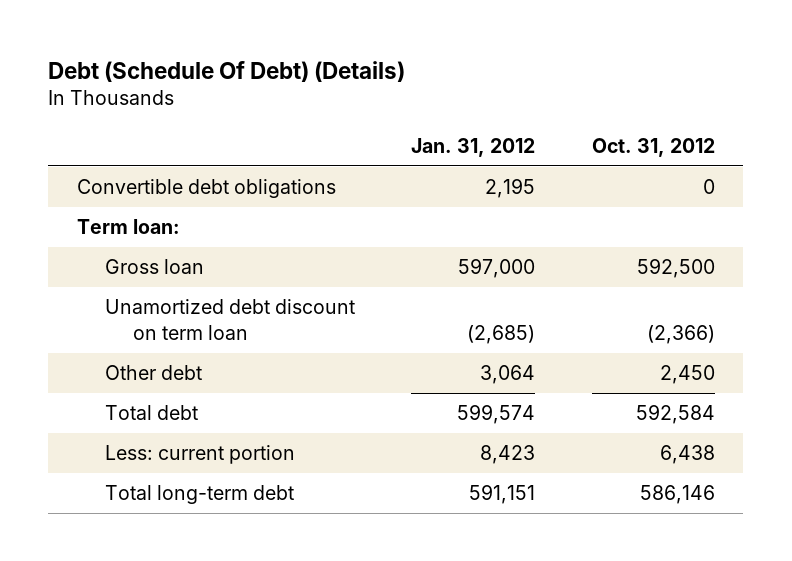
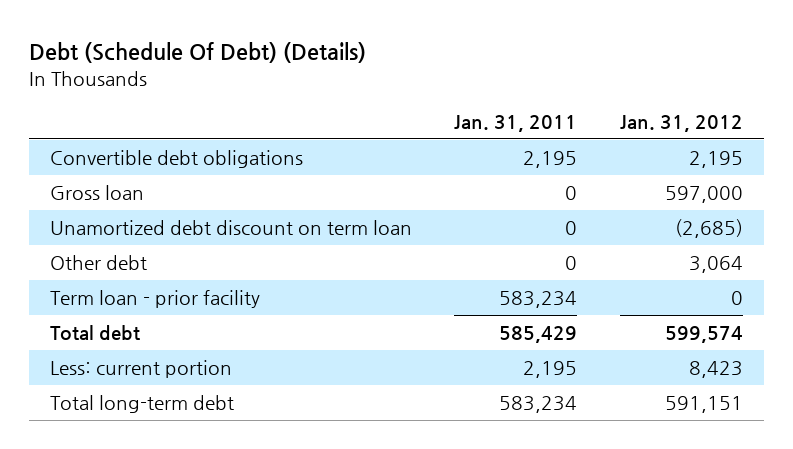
- | Jan. 31, 2012 | Oct. 31, 2012
+ | Jan. 31, 2011 | Jan. 31, 2012
- Term loan:
+ Term loan - prior facility | 583,234 | 0

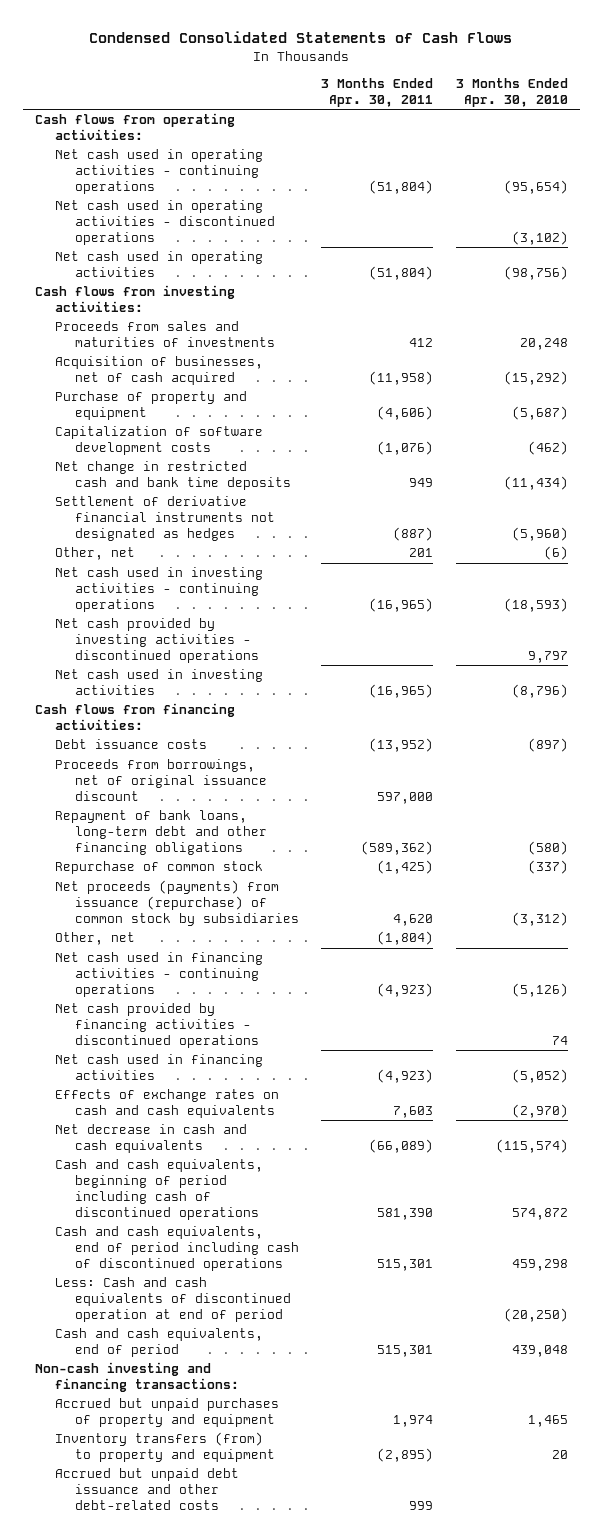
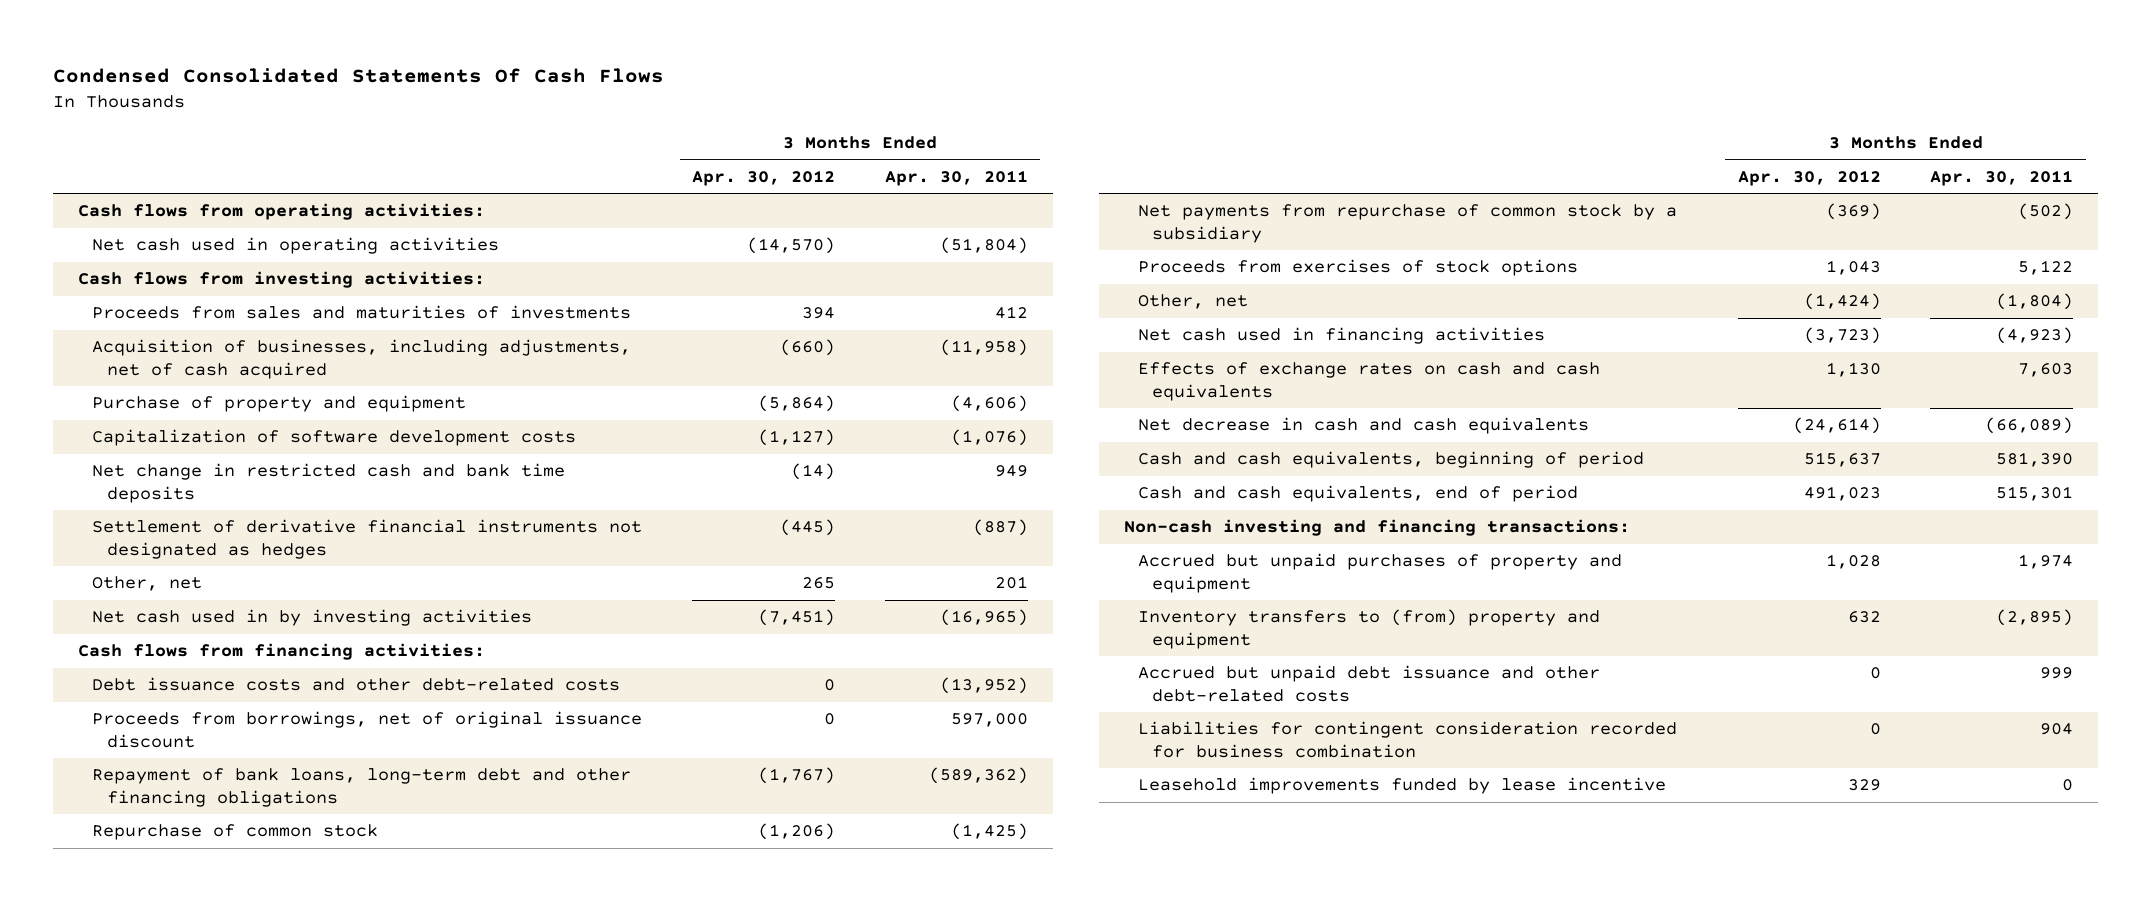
- Condensed Consolidated Statements of Cash Flows
+ Condensed Consolidated Statements Of Cash Flows
- | 3 Months Ended Apr. 30, 2011 | 3 Months Ended Apr. 30, 2010
+ | 3 Months Ended Apr. 30, 2012 | 3 Months Ended Apr. 30, 2011
- Net cash used in operating activities - continuing operations | (51,804) | (95,654)
- Net cash used in operating activities - discontinued operations | | (3,102)
- Acquisition of businesses, net of cash acquired | (11,958) | (15,292)
+ Acquisition of businesses, including adjustments, net of cash acquired | (660) | (11,958)
- Net cash used in investing activities - continuing operations | (16,965) | (18,593)
- Net cash provided by investing activities - discontinued operations | | 9,797
- Net cash used in investing activities | (16,965) | (8,796)
+ Net cash used in by investing activities | (7,451) | (16,965)
- Debt issuance costs | (13,952) | (897)
+ Debt issuance costs and other debt-related costs | 0 | (13,952)
- Net proceeds (payments) from issuance (repurchase) of common stock by subsidiaries | 4,620 | (3,312)
+ Net payments from repurchase of common stock by a subsidiary | (369) | (502)
+ Proceeds from exercises of stock options | 1,043 | 5,122
- Net cash used in financing activities - continuing operations | (4,923) | (5,126)
- Net cash provided by financing activities - discontinued operations | | 74
- Cash and cash equivalents, beginning of period including cash of discontinued operations | 581,390 | 574,872
- Cash and cash equivalents, end of period including cash of discontinued operations | 515,301 | 459,298
- Less: Cash and cash equivalents of discontinued operation at end of period | | (20,250)
+ Cash and cash equivalents, beginning of period | 515,637 | 581,390
- Inventory transfers (from) to property and equipment | (2,895) | 20
+ Inventory transfers to (from) property and equipment | 632 | (2,895)
+ Liabilities for contingent consideration recorded for business combination | 0 | 904
+ Leasehold improvements funded by lease incentive | 329 | 0

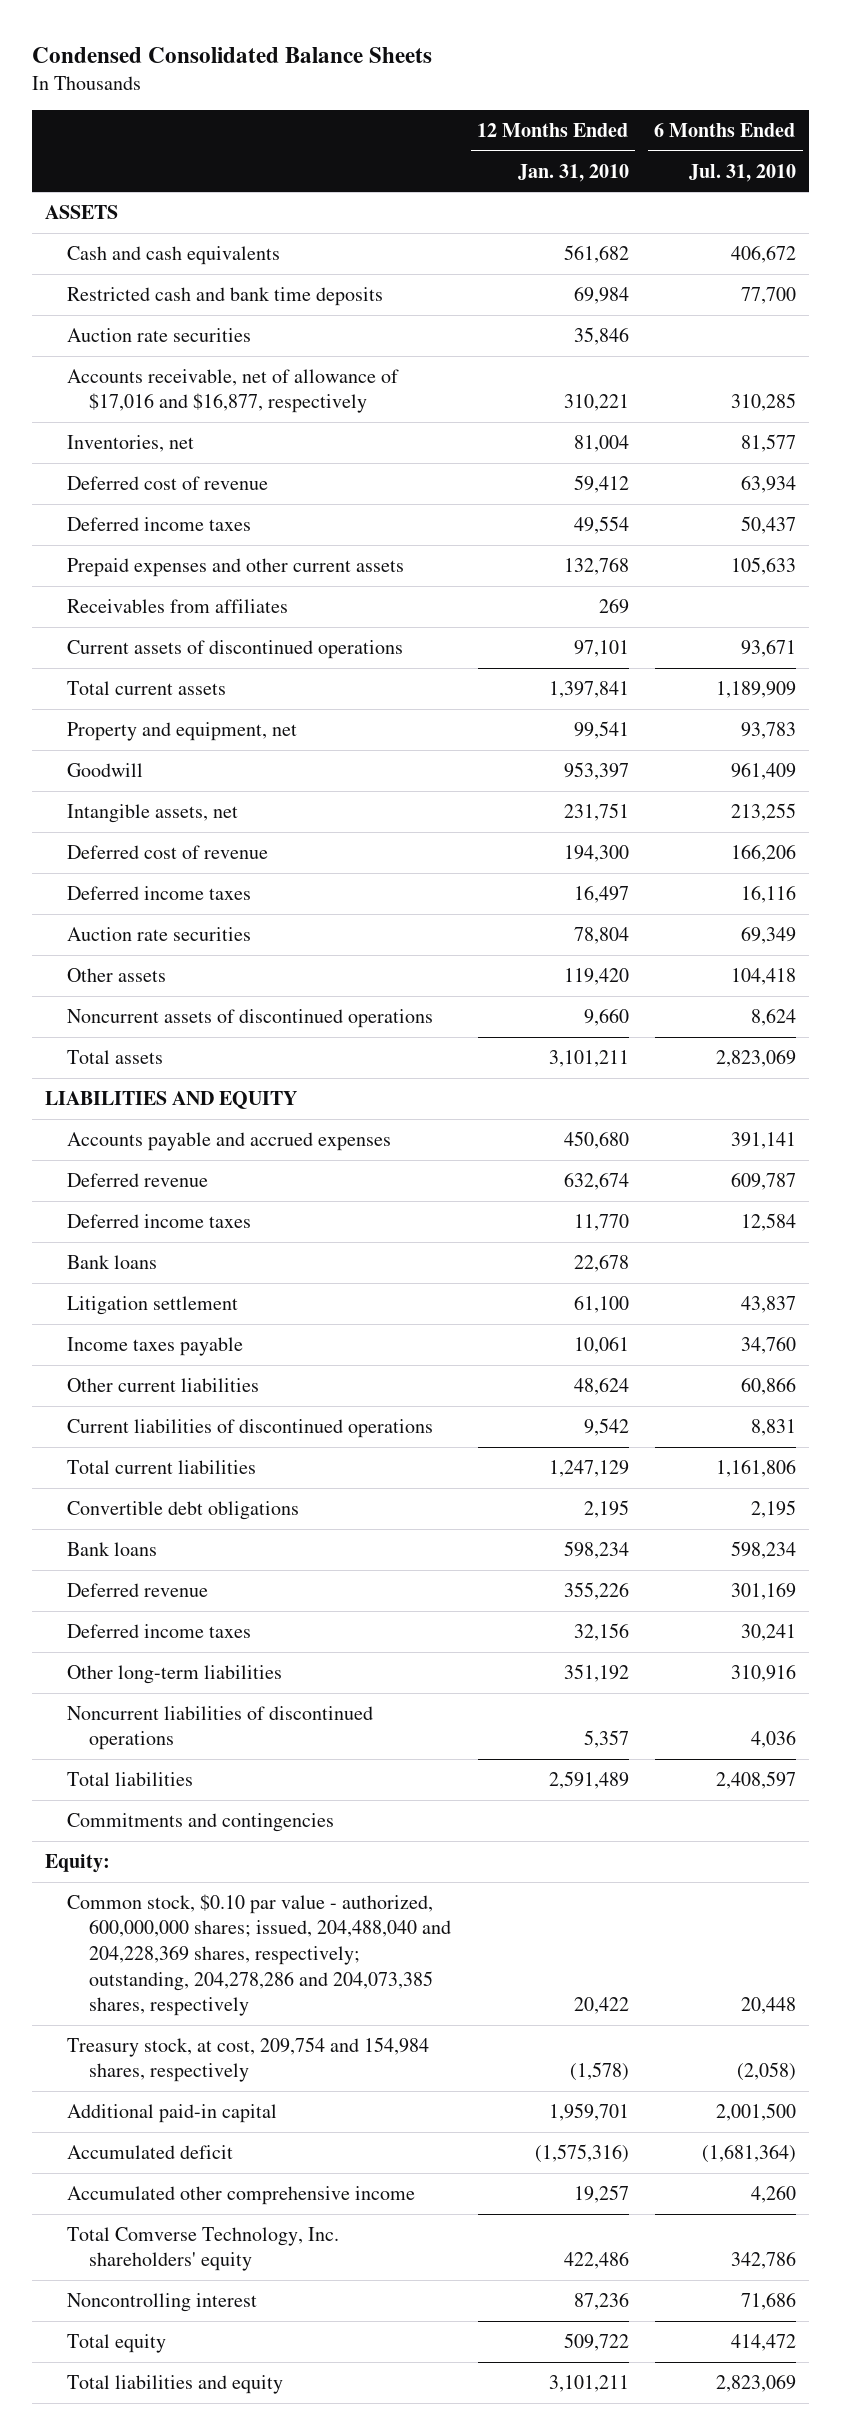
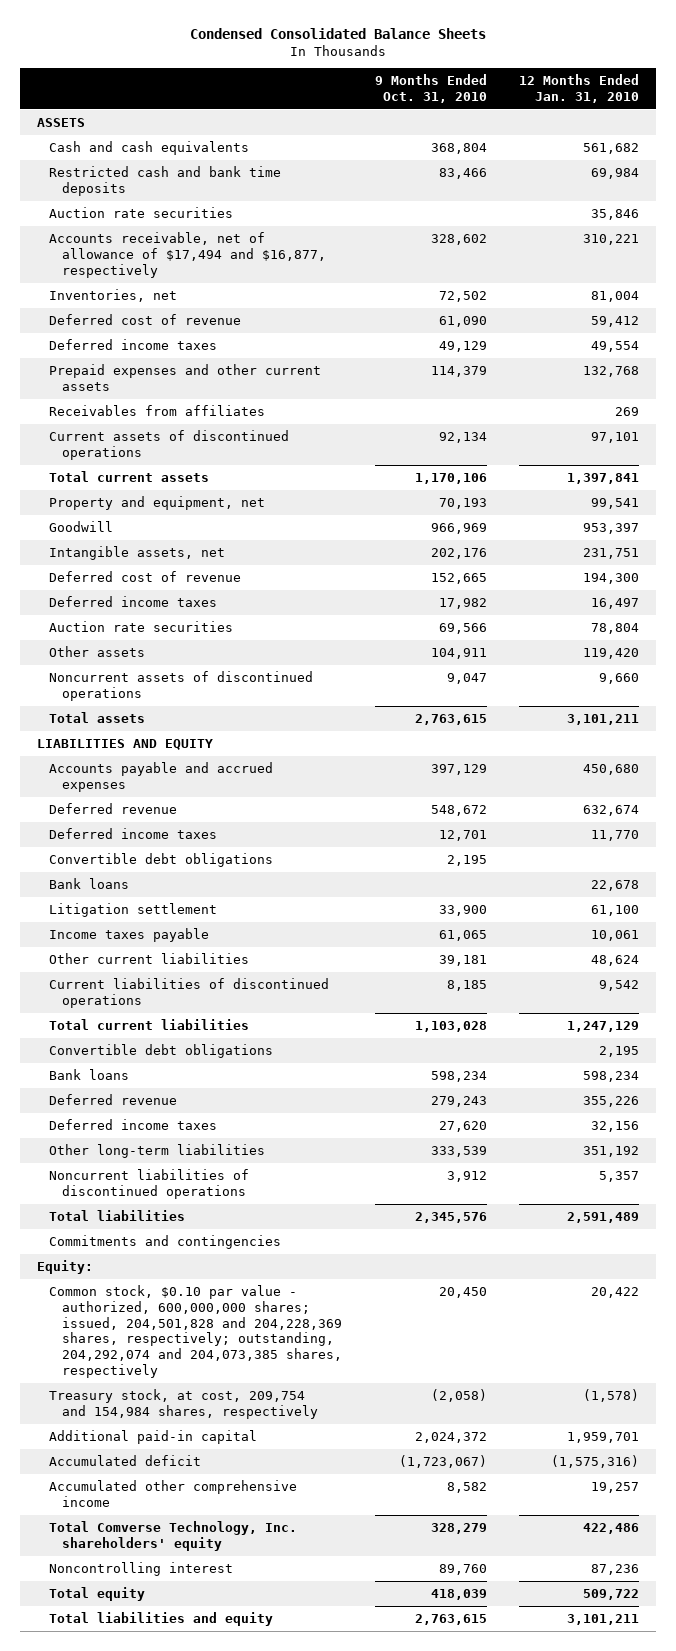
- | 12 Months Ended Jan. 31, 2010 | 6 Months Ended Jul. 31, 2010
+ | 9 Months Ended Oct. 31, 2010 | 12 Months Ended Jan. 31, 2010
- Accounts receivable, net of allowance of $17,016 and $16,877, respectively | 310,221 | 310,285
+ Accounts receivable, net of allowance of $17,494 and $16,877, respectively | 328,602 | 310,221
+ Convertible debt obligations | 2,195 |
- Common stock, $0.10 par value - authorized, 600,000,000 shares; issued, 204,488,040 and 204,228,369 shares, respectively; outstanding, 204,278,286 and 204,073,385 shares, respectively | 20,422 | 20,448
+ Common stock, $0.10 par value - authorized, 600,000,000 shares; issued, 204,501,828 and 204,228,369 shares, respectively; outstanding, 204,292,074 and 204,073,385 shares, respectively | 20,450 | 20,422

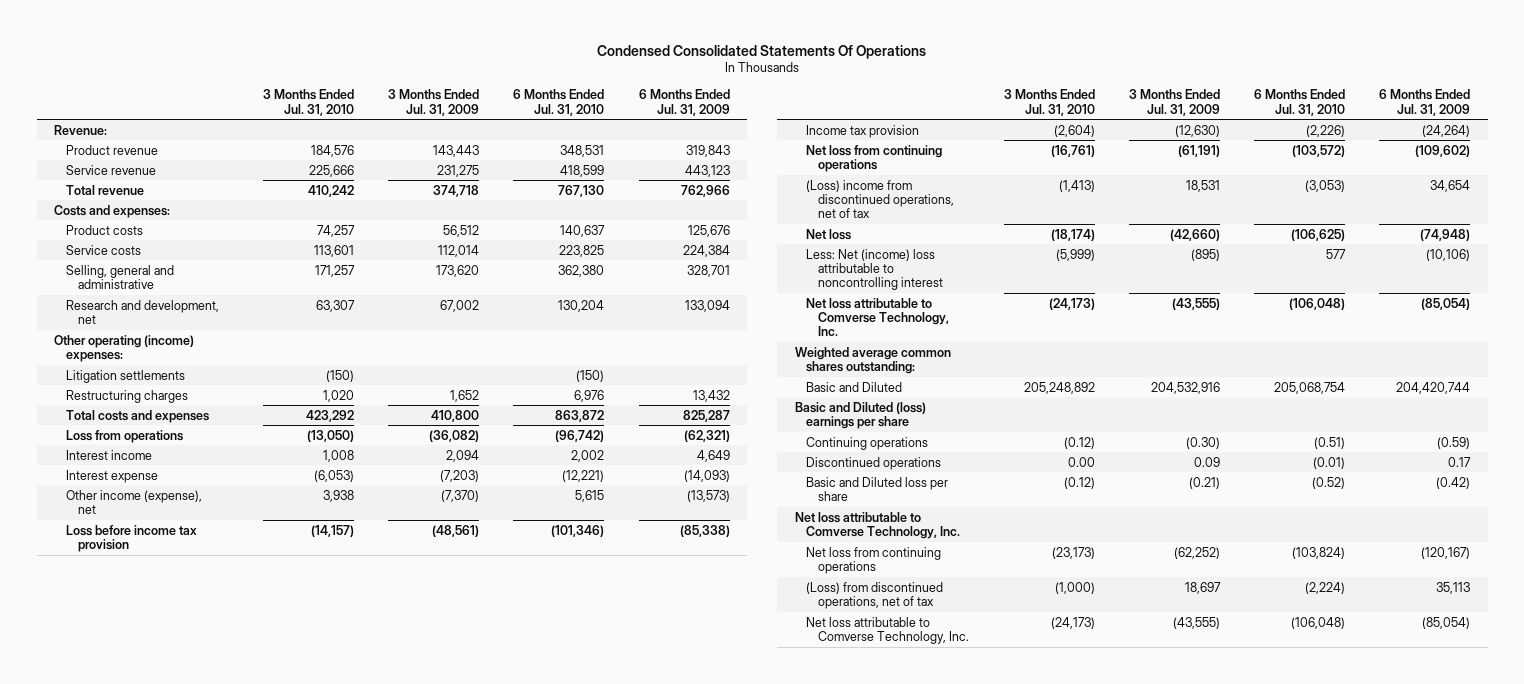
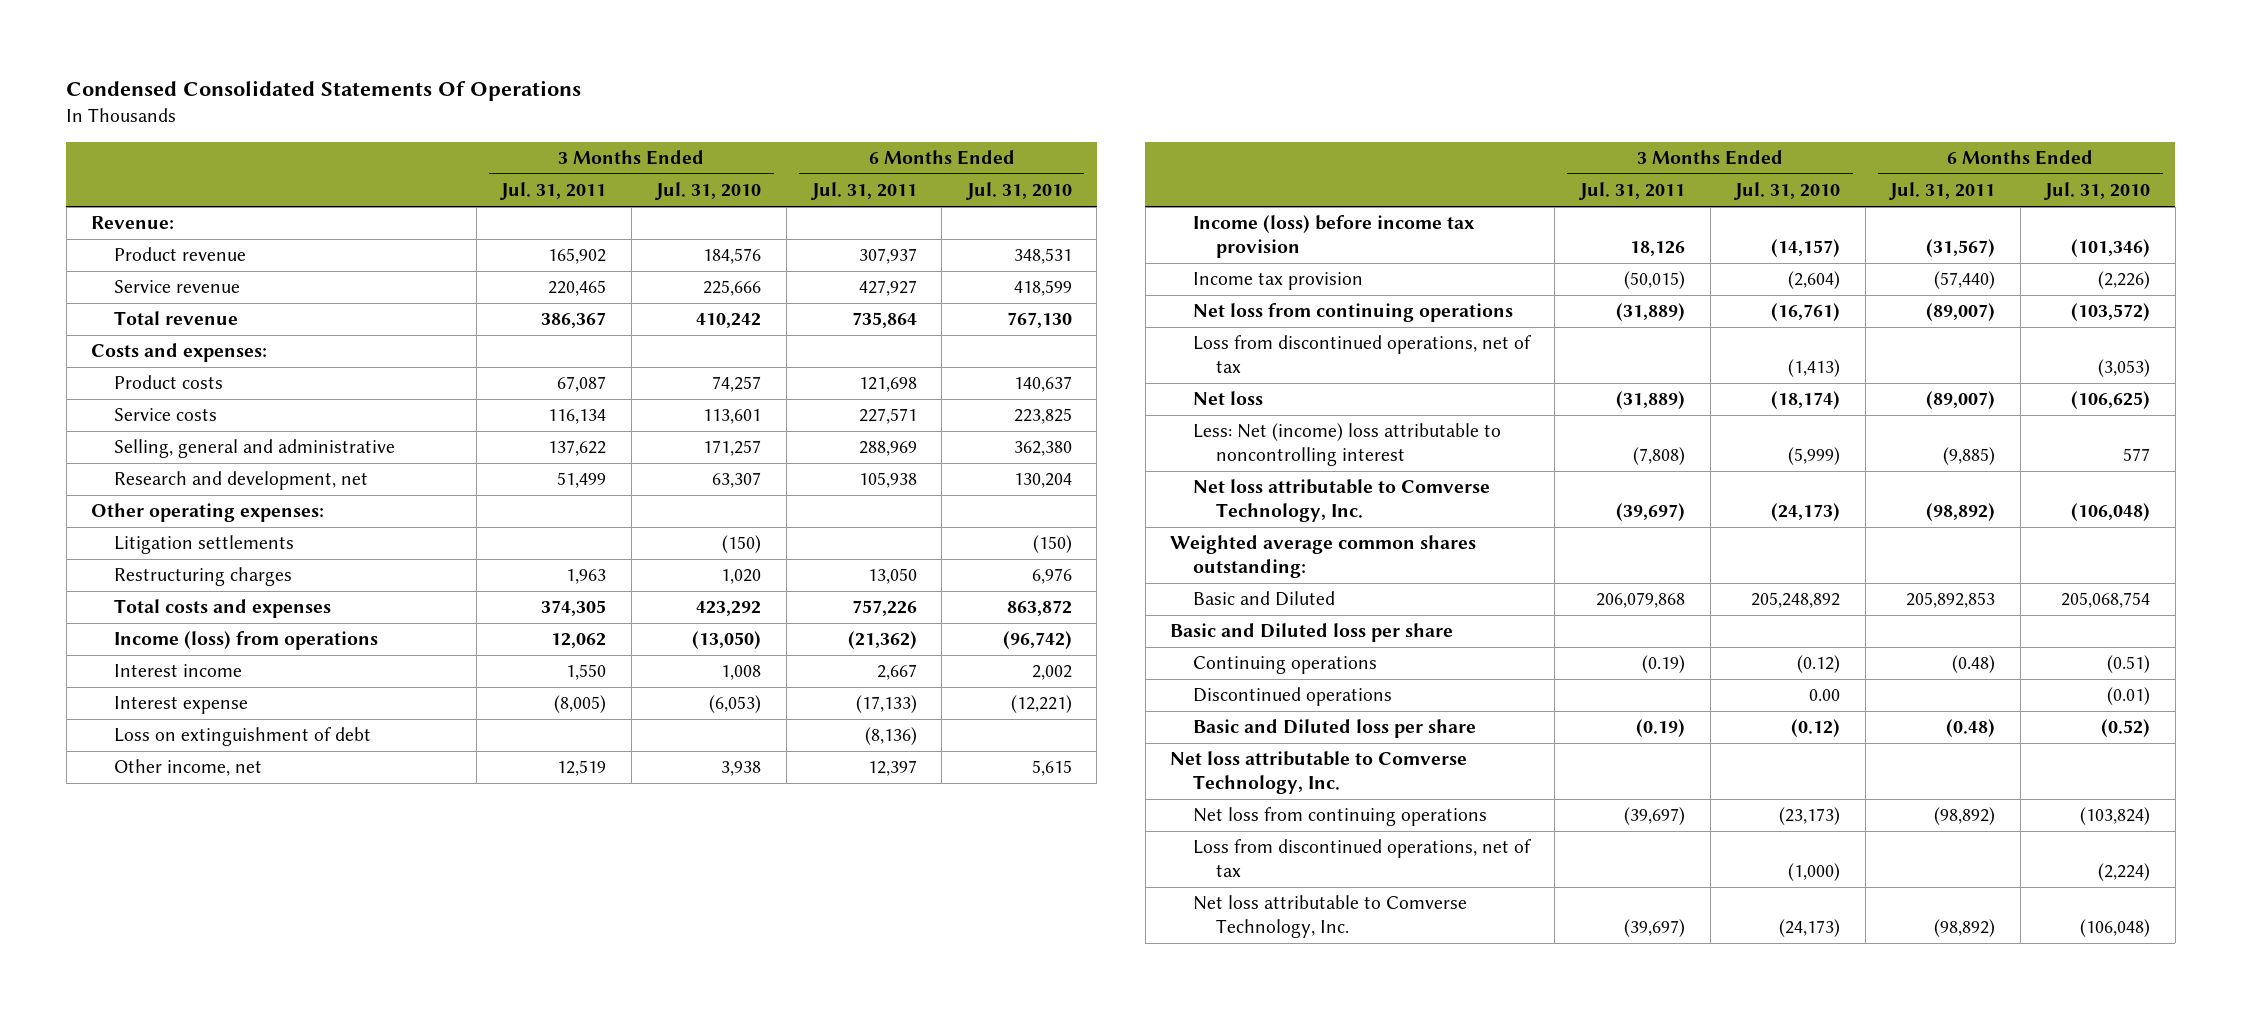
- | 3 Months Ended Jul. 31, 2010 | 3 Months Ended Jul. 31, 2009 | 6 Months Ended Jul. 31, 2010 | 6 Months Ended Jul. 31, 2009
+ | 3 Months Ended Jul. 31, 2011 | 3 Months Ended Jul. 31, 2010 | 6 Months Ended Jul. 31, 2011 | 6 Months Ended Jul. 31, 2010
- Other operating (income) expenses:
+ Other operating expenses:
- Loss from operations | (13,050) | (36,082) | (96,742) | (62,321)
+ Income (loss) from operations | 12,062 | (13,050) | (21,362) | (96,742)
- Other income (expense), net | 3,938 | (7,370) | 5,615 | (13,573)
- Loss before income tax provision | (14,157) | (48,561) | (101,346) | (85,338)
+ Loss on extinguishment of debt | | | (8,136) |
+ Other income, net | 12,519 | 3,938 | 12,397 | 5,615
+ Income (loss) before income tax provision | 18,126 | (14,157) | (31,567) | (101,346)
- (Loss) income from discontinued operations, net of tax | (1,413) | 18,531 | (3,053) | 34,654
+ Loss from discontinued operations, net of tax | | (1,413) | | (3,053)
- Basic and Diluted (loss) earnings per share
+ Basic and Diluted loss per share
- (Loss) from discontinued operations, net of tax | (1,000) | 18,697 | (2,224) | 35,113
+ Loss from discontinued operations, net of tax | | (1,000) | | (2,224)

